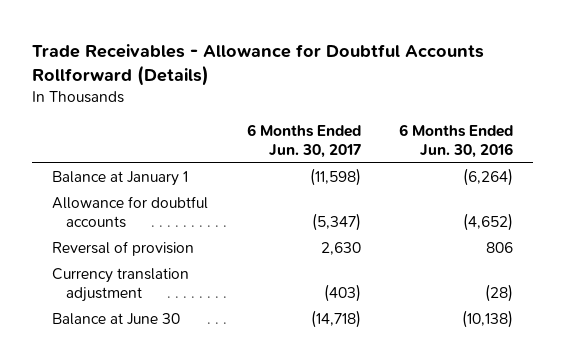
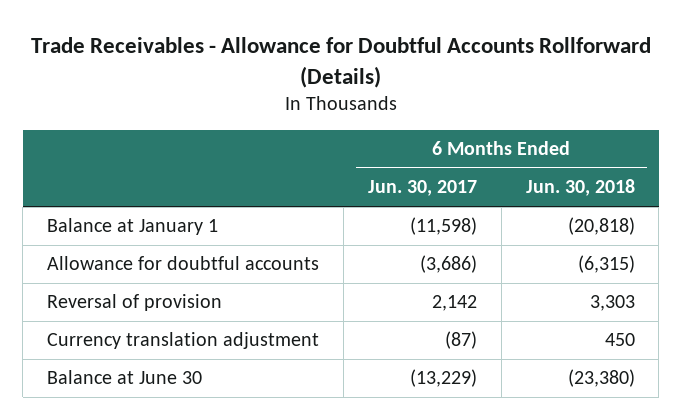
- | 6 Months Ended Jun. 30, 2017 | 6 Months Ended Jun. 30, 2016
+ | 6 Months Ended Jun. 30, 2017 | 6 Months Ended Jun. 30, 2018
- Allowance for doubtful accounts | (5,347) | (4,652)
- Reversal of provision | 2,630 | 806
- Currency translation adjustment | (403) | (28)
- Balance at June 30 | (14,718) | (10,138)
+ Allowance for doubtful accounts | (3,686) | (6,315)
+ Reversal of provision | 2,142 | 3,303
+ Currency translation adjustment | (87) | 450
+ Balance at June 30 | (13,229) | (23,380)

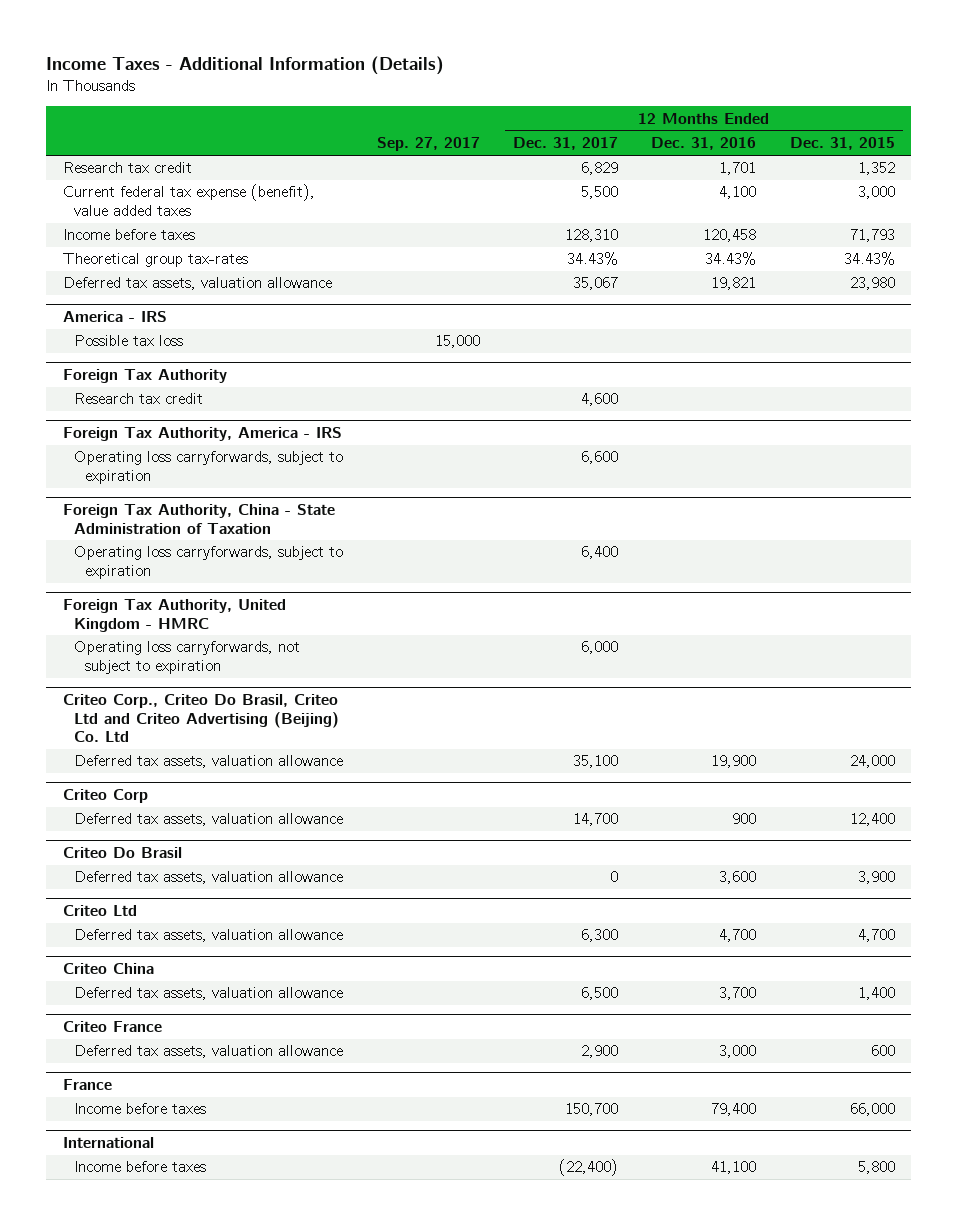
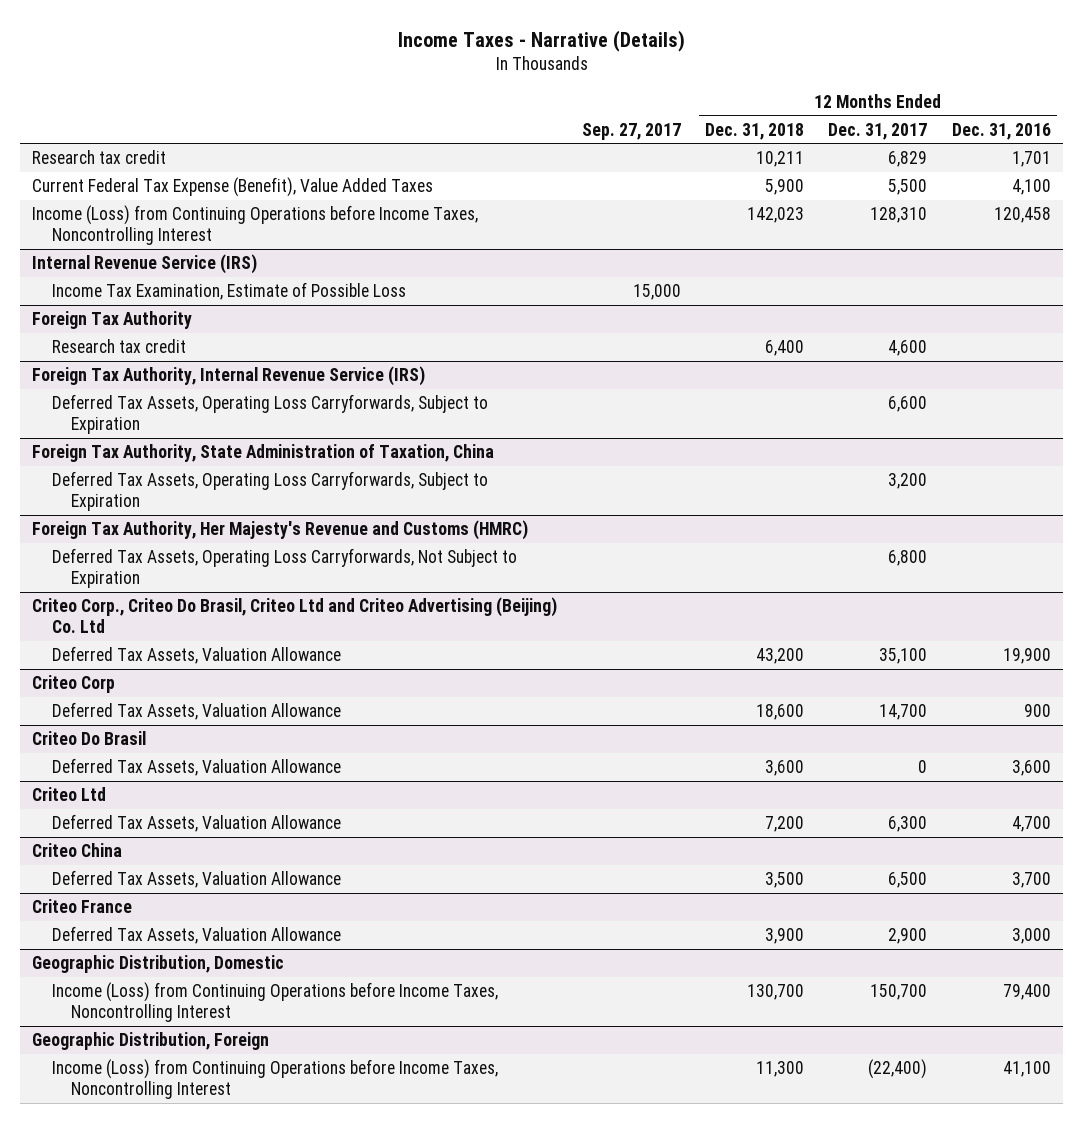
- Income Taxes - Additional Information (Details)
+ Income Taxes - Narrative (Details)
- | Sep. 27, 2017 | 12 Months Ended Dec. 31, 2017 | 12 Months Ended Dec. 31, 2016 | 12 Months Ended Dec. 31, 2015
+ | Sep. 27, 2017 | 12 Months Ended Dec. 31, 2018 | 12 Months Ended Dec. 31, 2017 | 12 Months Ended Dec. 31, 2016
- Current federal tax expense (benefit), value added taxes | | 5,500 | 4,100 | 3,000
- Income before taxes | | 128,310 | 120,458 | 71,793
- Theoretical group tax-rates | | 34.43% | 34.43% | 34.43%
- Deferred tax assets, valuation allowance | | 35,067 | 19,821 | 23,980
- America - IRS
- Possible tax loss | 15,000 | | |
+ Current Federal Tax Expense (Benefit), Value Added Taxes | | 5,900 | 5,500 | 4,100
+ Income (Loss) from Continuing Operations before Income Taxes, Noncontrolling Interest | | 142,023 | 128,310 | 120,458
+ Internal Revenue Service (IRS)
+ Income Tax Examination, Estimate of Possible Loss | 15,000 | | |
- Foreign Tax Authority, America - IRS
- Operating loss carryforwards, subject to expiration | | 6,600 | |
- Foreign Tax Authority, China - State Administration of Taxation
- Operating loss carryforwards, subject to expiration | | 6,400 | |
- Foreign Tax Authority, United Kingdom - HMRC
- Operating loss carryforwards, not subject to expiration | | 6,000 | |
+ Foreign Tax Authority, Internal Revenue Service (IRS)
+ Deferred Tax Assets, Operating Loss Carryforwards, Subject to Expiration | | | 6,600 |
+ Foreign Tax Authority, State Administration of Taxation, China
+ Deferred Tax Assets, Operating Loss Carryforwards, Subject to Expiration | | | 3,200 |
+ Foreign Tax Authority, Her Majesty's Revenue and Customs (HMRC)
+ Deferred Tax Assets, Operating Loss Carryforwards, Not Subject to Expiration | | | 6,800 |
@ Criteo Corp., Criteo Do Brasil, Criteo Ltd and Criteo Advertising (Beijing) Co. Ltd
- Deferred tax assets, valuation allowance | | 35,100 | 19,900 | 24,000
+ Deferred Tax Assets, Valuation Allowance | | 43,200 | 35,100 | 19,900
@ Criteo Corp
- Deferred tax assets, valuation allowance | | 14,700 | 900 | 12,400
+ Deferred Tax Assets, Valuation Allowance | | 18,600 | 14,700 | 900
@ Criteo Do Brasil
- Deferred tax assets, valuation allowance | | 0 | 3,600 | 3,900
+ Deferred Tax Assets, Valuation Allowance | | 3,600 | 0 | 3,600
@ Criteo Ltd
- Deferred tax assets, valuation allowance | | 6,300 | 4,700 | 4,700
+ Deferred Tax Assets, Valuation Allowance | | 7,200 | 6,300 | 4,700
@ Criteo China
- Deferred tax assets, valuation allowance | | 6,500 | 3,700 | 1,400
+ Deferred Tax Assets, Valuation Allowance | | 3,500 | 6,500 | 3,700
@ Criteo France
- Deferred tax assets, valuation allowance | | 2,900 | 3,000 | 600
- France
- Income before taxes | | 150,700 | 79,400 | 66,000
- International
- Income before taxes | | (22,400) | 41,100 | 5,800
@ Criteo France
+ Deferred Tax Assets, Valuation Allowance | | 3,900 | 2,900 | 3,000
+ Geographic Distribution, Domestic
+ Income (Loss) from Continuing Operations before Income Taxes, Noncontrolling Interest | | 130,700 | 150,700 | 79,400
+ Geographic Distribution, Foreign
+ Income (Loss) from Continuing Operations before Income Taxes, Noncontrolling Interest | | 11,300 | (22,400) | 41,100

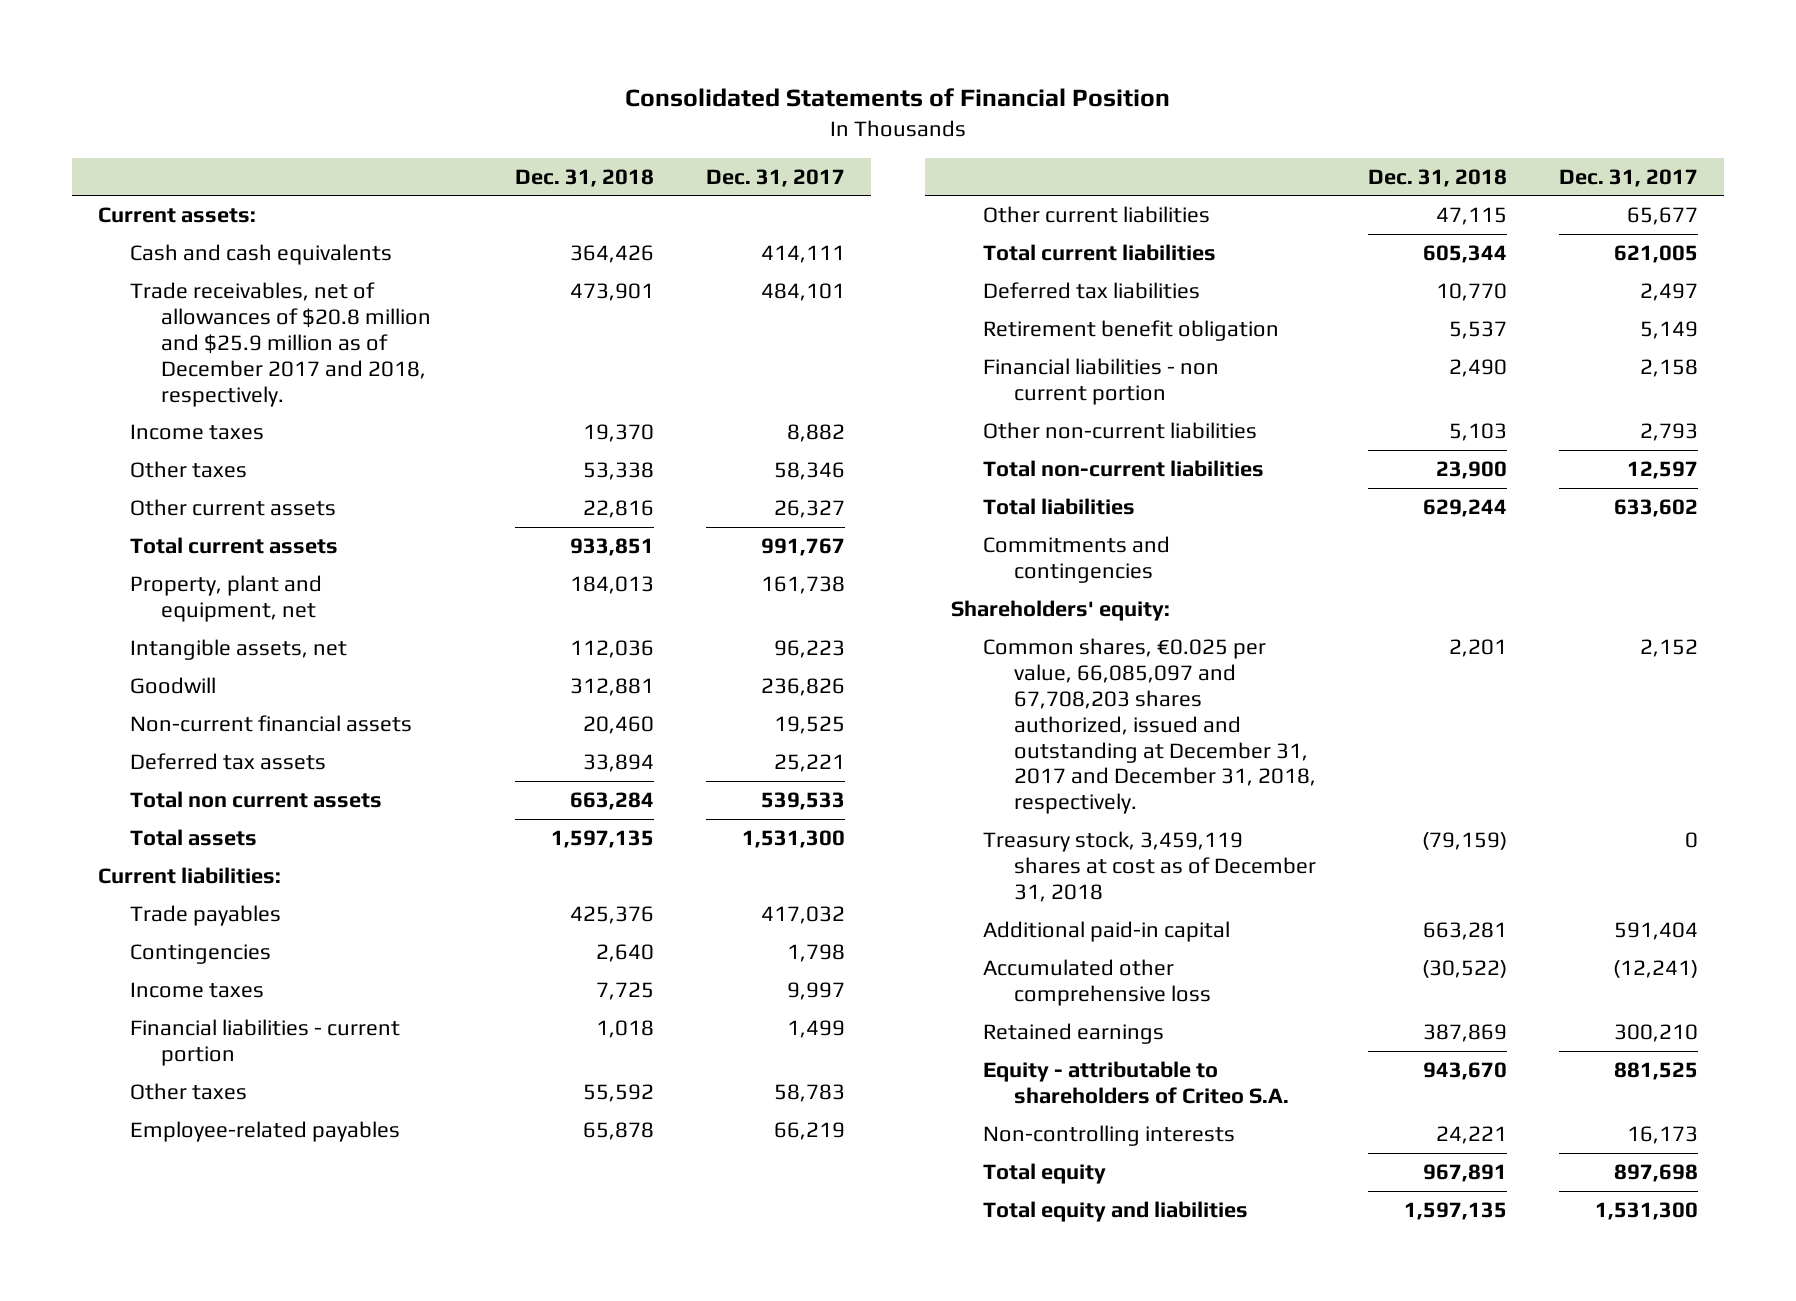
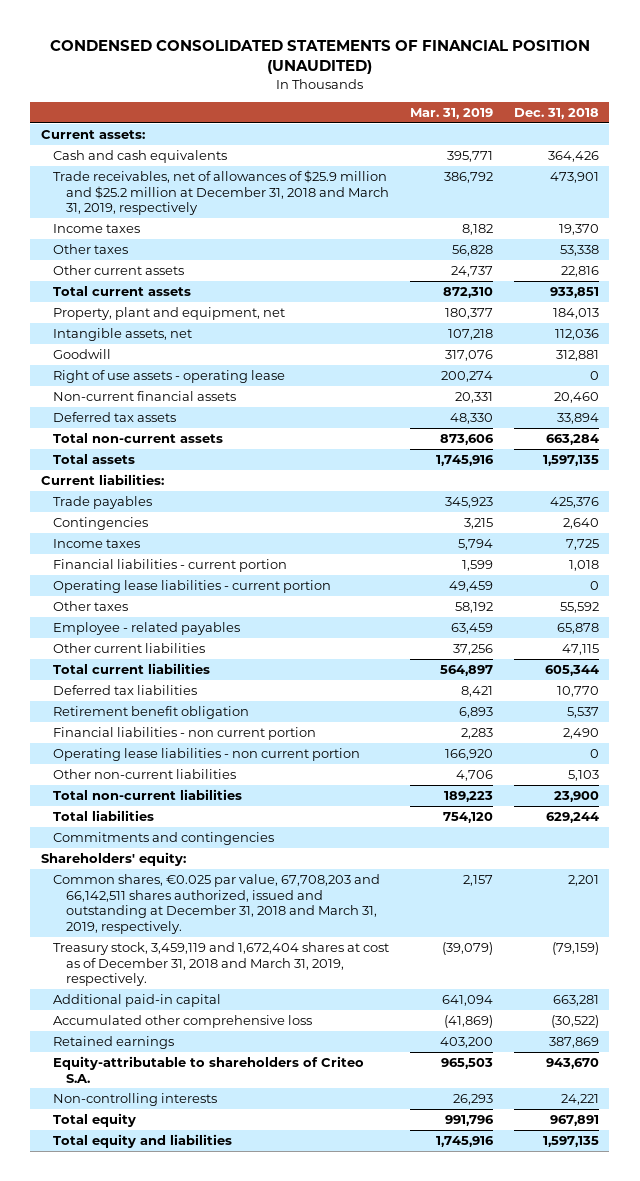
- Consolidated Statements of Financial Position
+ CONDENSED CONSOLIDATED STATEMENTS OF FINANCIAL POSITION (UNAUDITED)
- | Dec. 31, 2018 | Dec. 31, 2017
+ | Mar. 31, 2019 | Dec. 31, 2018
- Trade receivables, net of allowances of $20.8 million and $25.9 million as of December 2017 and 2018, respectively. | 473,901 | 484,101
+ Trade receivables, net of allowances of $25.9 million and $25.2 million at December 31, 2018 and March 31, 2019, respectively | 386,792 | 473,901
+ Right of use assets - operating lease | 200,274 | 0
- Total non current assets | 663,284 | 539,533
+ Total non-current assets | 873,606 | 663,284
+ Operating lease liabilities - current portion | 49,459 | 0
- Employee-related payables | 65,878 | 66,219
+ Employee - related payables | 63,459 | 65,878
+ Operating lease liabilities - non current portion | 166,920 | 0
- Common shares, €0.025 per value, 66,085,097 and 67,708,203 shares authorized, issued and outstanding at December 31, 2017 and December 31, 2018, respectively. | 2,201 | 2,152
- Treasury stock, 3,459,119 shares at cost as of December 31, 2018 | (79,159) | 0
+ Common shares, €0.025 par value, 67,708,203 and 66,142,511 shares authorized, issued and outstanding at December 31, 2018 and March 31, 2019, respectively. | 2,157 | 2,201
+ Treasury stock, 3,459,119 and 1,672,404 shares at cost as of December 31, 2018 and March 31, 2019, respectively. | (39,079) | (79,159)
- Equity - attributable to shareholders of Criteo S.A. | 943,670 | 881,525
+ Equity-attributable to shareholders of Criteo S.A. | 965,503 | 943,670

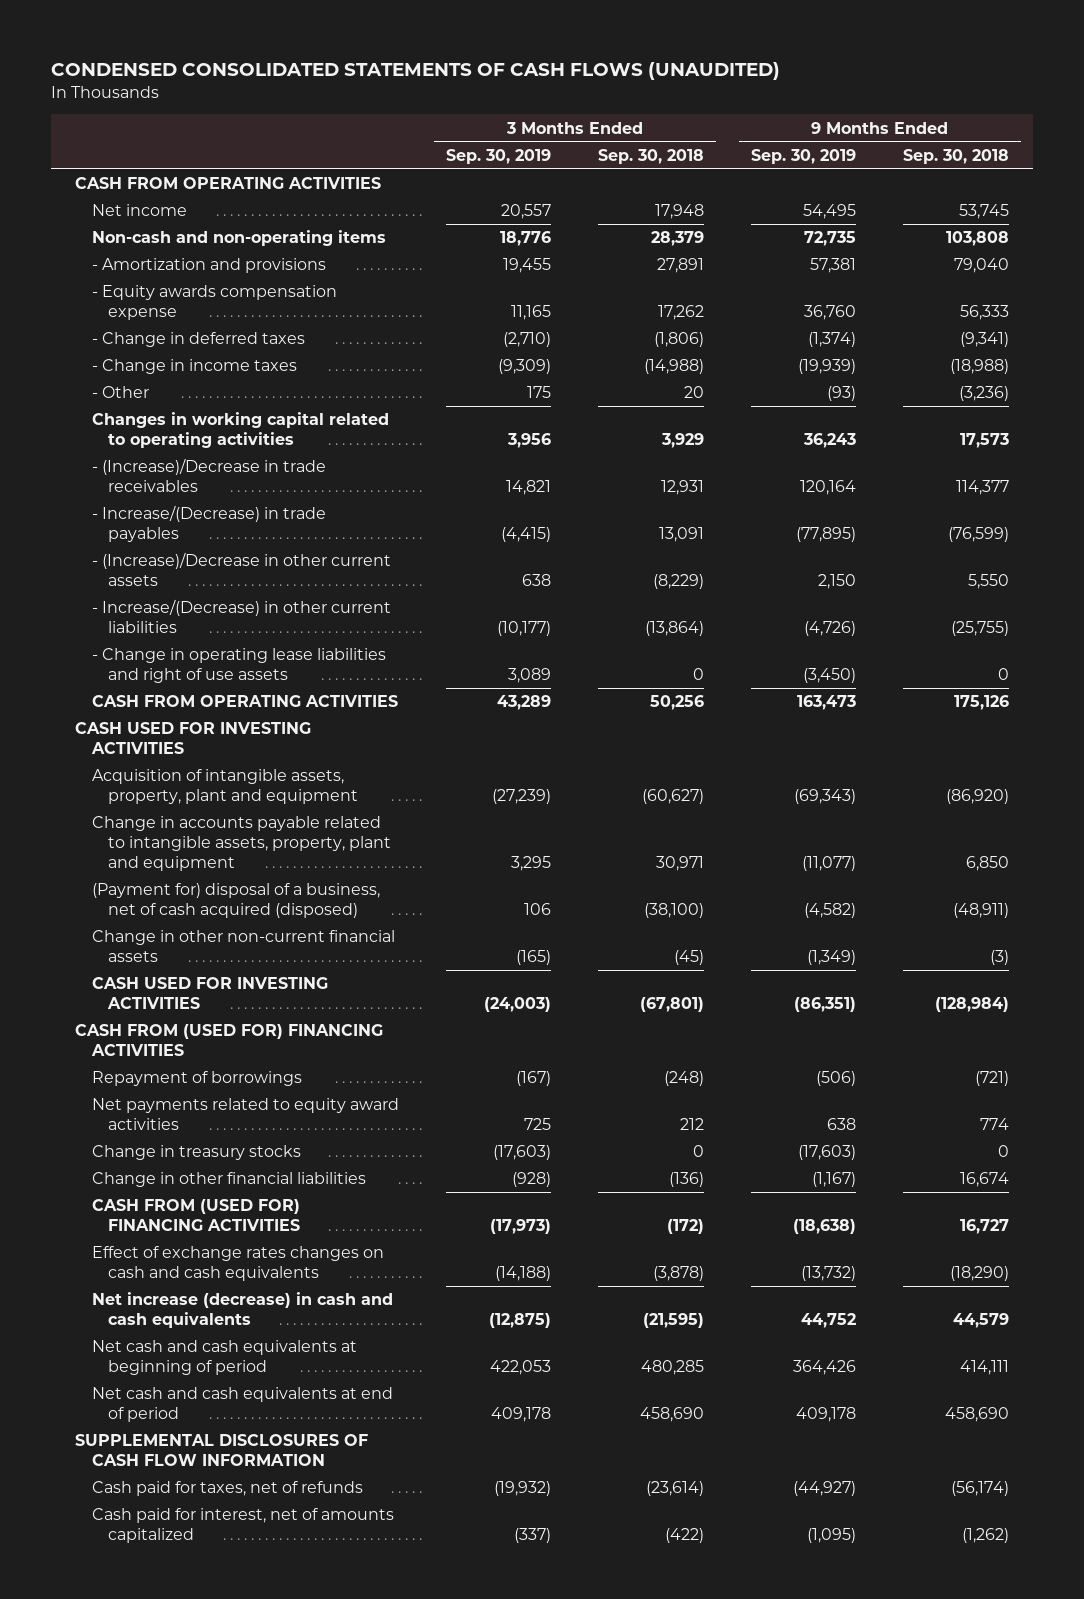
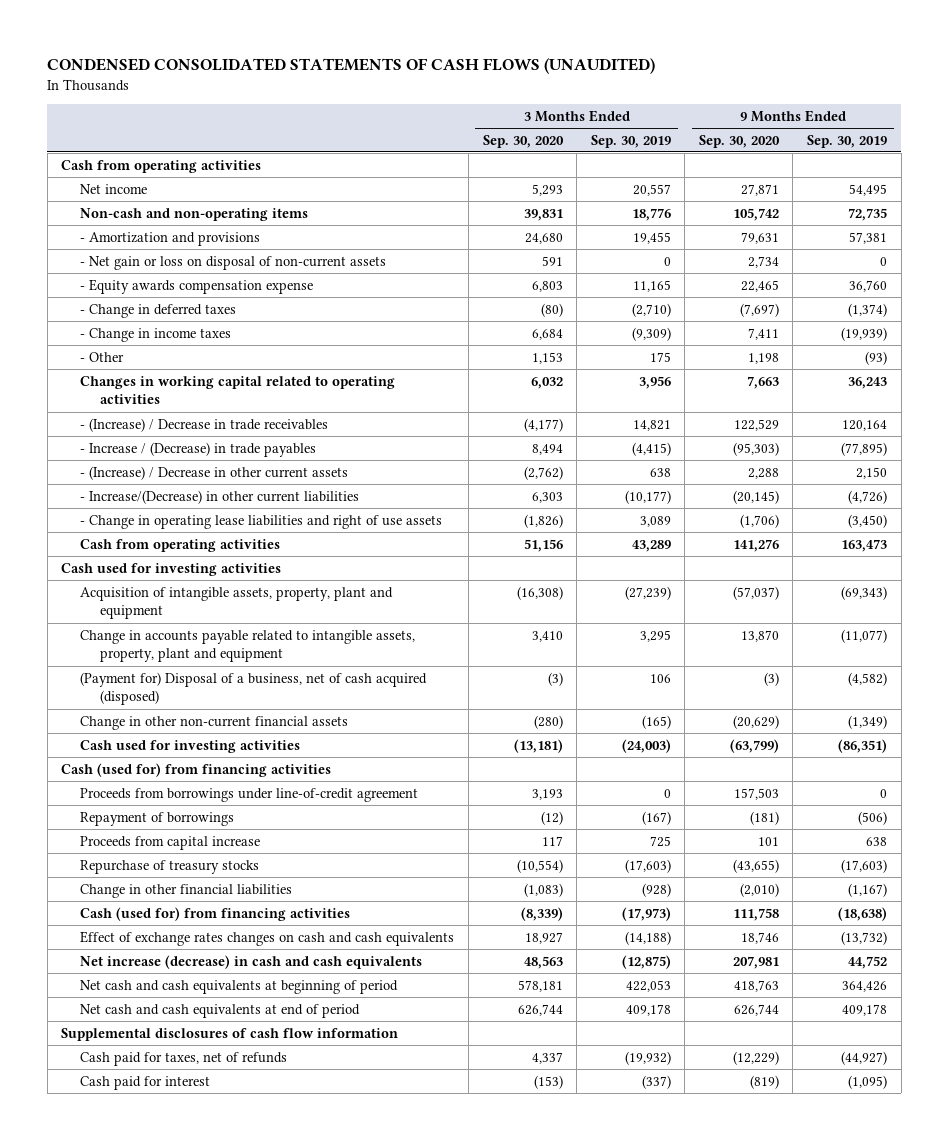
- | 3 Months Ended Sep. 30, 2019 | 3 Months Ended Sep. 30, 2018 | 9 Months Ended Sep. 30, 2019 | 9 Months Ended Sep. 30, 2018
+ | 3 Months Ended Sep. 30, 2020 | 3 Months Ended Sep. 30, 2019 | 9 Months Ended Sep. 30, 2020 | 9 Months Ended Sep. 30, 2019
- CASH FROM OPERATING ACTIVITIES
+ Cash from operating activities
+ - Net gain or loss on disposal of non-current assets | 591 | 0 | 2,734 | 0
- - (Increase)/Decrease in trade receivables | 14,821 | 12,931 | 120,164 | 114,377
- - Increase/(Decrease) in trade payables | (4,415) | 13,091 | (77,895) | (76,599)
- - (Increase)/Decrease in other current assets | 638 | (8,229) | 2,150 | 5,550
+ - (Increase) / Decrease in trade receivables | (4,177) | 14,821 | 122,529 | 120,164
+ - Increase / (Decrease) in trade payables | 8,494 | (4,415) | (95,303) | (77,895)
+ - (Increase) / Decrease in other current assets | (2,762) | 638 | 2,288 | 2,150
- CASH FROM OPERATING ACTIVITIES | 43,289 | 50,256 | 163,473 | 175,126
- CASH USED FOR INVESTING ACTIVITIES
+ Cash from operating activities | 51,156 | 43,289 | 141,276 | 163,473
+ Cash used for investing activities
- (Payment for) disposal of a business, net of cash acquired (disposed) | 106 | (38,100) | (4,582) | (48,911)
+ (Payment for) Disposal of a business, net of cash acquired (disposed) | (3) | 106 | (3) | (4,582)
- CASH USED FOR INVESTING ACTIVITIES | (24,003) | (67,801) | (86,351) | (128,984)
- CASH FROM (USED FOR) FINANCING ACTIVITIES
+ Cash used for investing activities | (13,181) | (24,003) | (63,799) | (86,351)
+ Cash (used for) from financing activities
+ Proceeds from borrowings under line-of-credit agreement | 3,193 | 0 | 157,503 | 0
- Net payments related to equity award activities | 725 | 212 | 638 | 774
- Change in treasury stocks | (17,603) | 0 | (17,603) | 0
+ Proceeds from capital increase | 117 | 725 | 101 | 638
+ Repurchase of treasury stocks | (10,554) | (17,603) | (43,655) | (17,603)
- CASH FROM (USED FOR) FINANCING ACTIVITIES | (17,973) | (172) | (18,638) | 16,727
+ Cash (used for) from financing activities | (8,339) | (17,973) | 111,758 | (18,638)
- SUPPLEMENTAL DISCLOSURES OF CASH FLOW INFORMATION
+ Supplemental disclosures of cash flow information
- Cash paid for interest, net of amounts capitalized | (337) | (422) | (1,095) | (1,262)
+ Cash paid for interest | (153) | (337) | (819) | (1,095)

